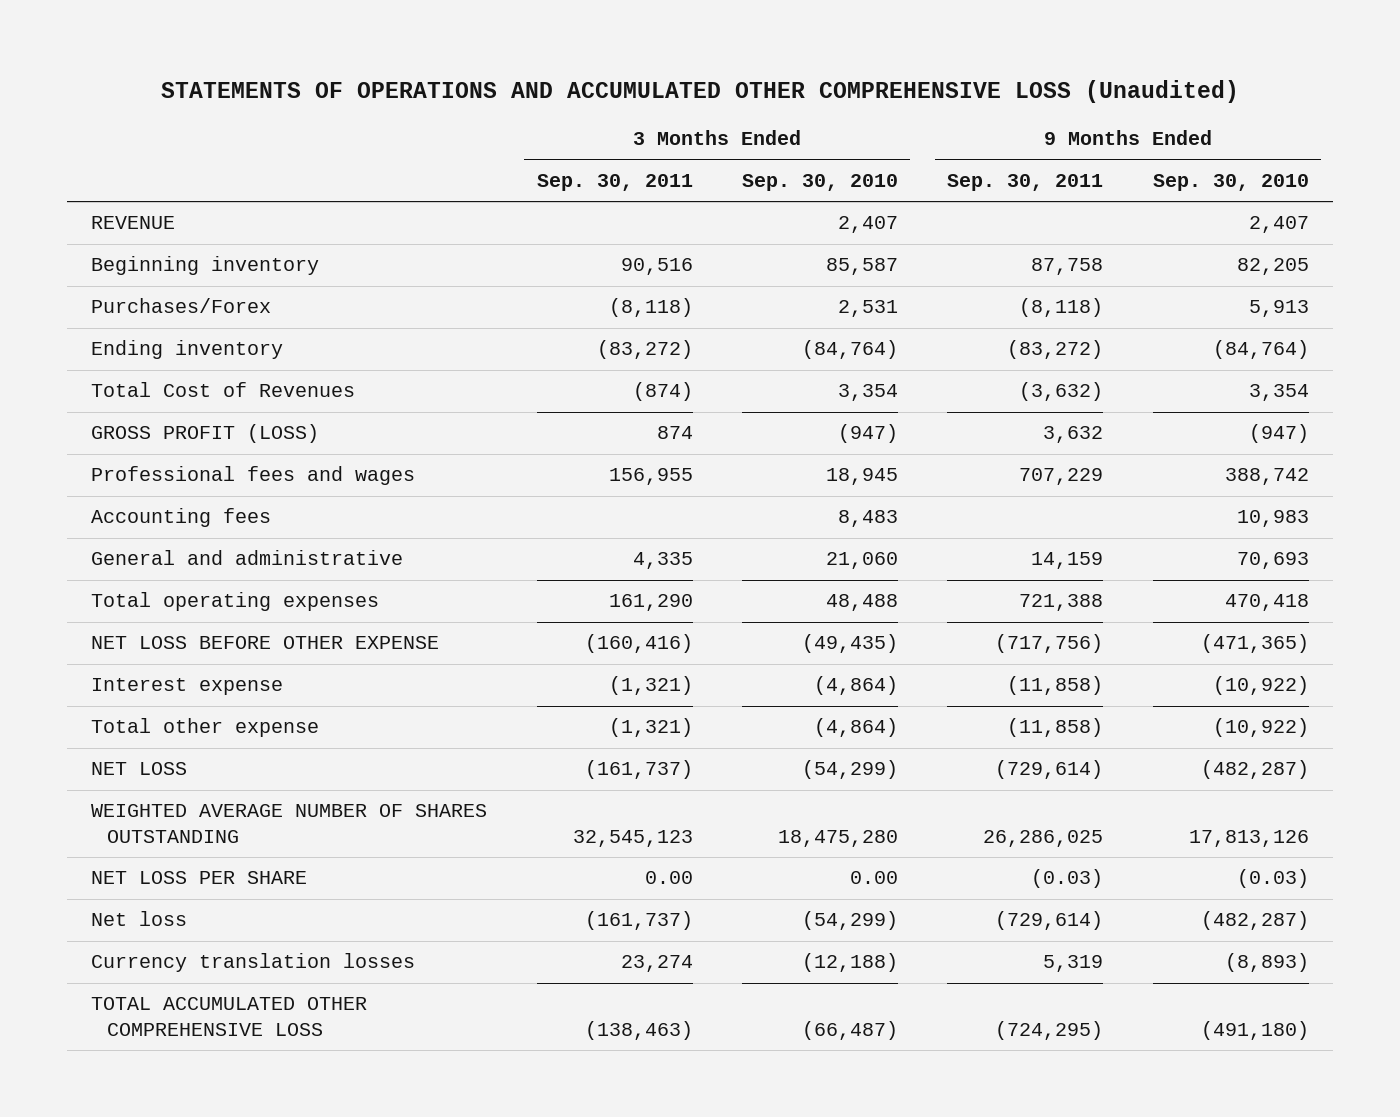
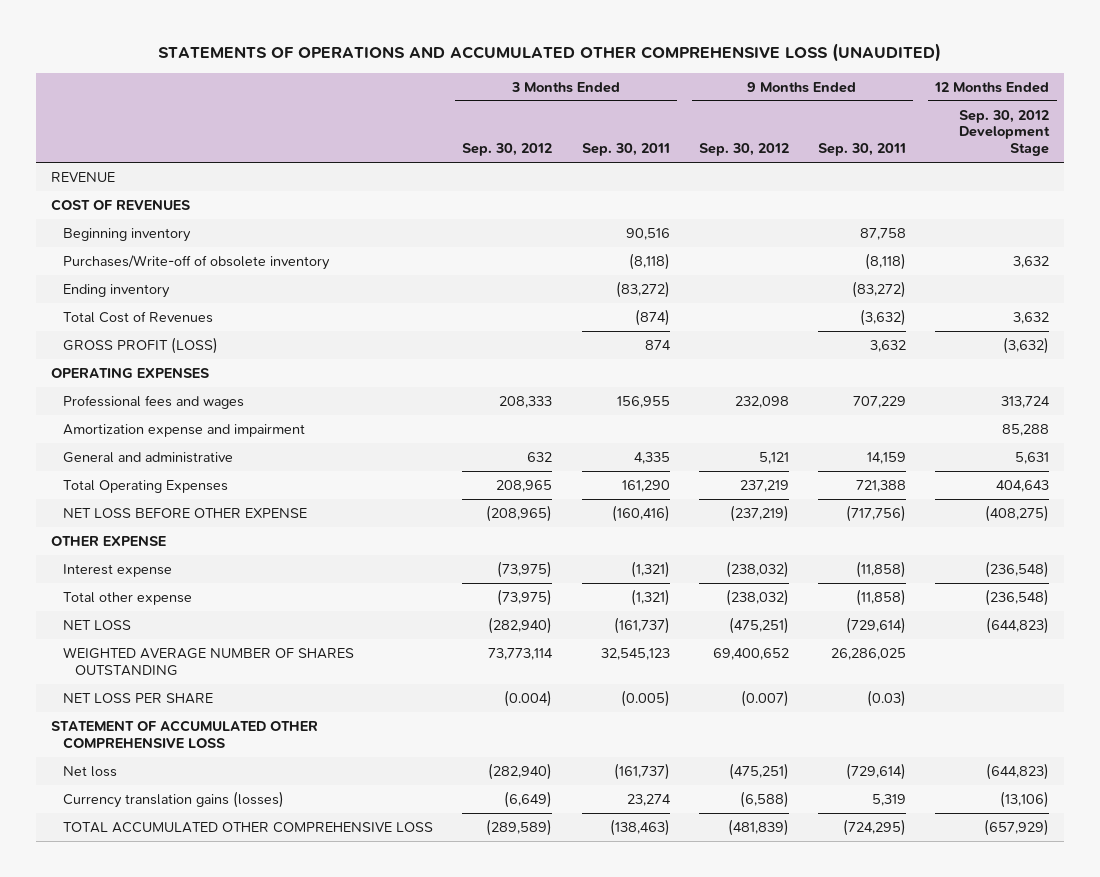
- STATEMENTS OF OPERATIONS AND ACCUMULATED OTHER COMPREHENSIVE LOSS (Unaudited)
+ STATEMENTS OF OPERATIONS AND ACCUMULATED OTHER COMPREHENSIVE LOSS (UNAUDITED)
- | 3 Months Ended Sep. 30, 2011 | 3 Months Ended Sep. 30, 2010 | 9 Months Ended Sep. 30, 2011 | 9 Months Ended Sep. 30, 2010
+ | 3 Months Ended Sep. 30, 2012 | 3 Months Ended Sep. 30, 2011 | 9 Months Ended Sep. 30, 2012 | 9 Months Ended Sep. 30, 2011 | 12 Months Ended Sep. 30, 2012 Development Stage
+ COST OF REVENUES
- Purchases/Forex | (8,118) | 2,531 | (8,118) | 5,913
+ Purchases/Write-off of obsolete inventory | | (8,118) | | (8,118) | 3,632
+ OPERATING EXPENSES
- Accounting fees | | 8,483 | | 10,983
+ Amortization expense and impairment | | | | | 85,288
- Total operating expenses | 161,290 | 48,488 | 721,388 | 470,418
+ Total Operating Expenses | 208,965 | 161,290 | 237,219 | 721,388 | 404,643
+ OTHER EXPENSE
- NET LOSS PER SHARE | 0.00 | 0.00 | (0.03) | (0.03)
+ NET LOSS PER SHARE | (0.004) | (0.005) | (0.007) | (0.03) |
+ STATEMENT OF ACCUMULATED OTHER COMPREHENSIVE LOSS
- Currency translation losses | 23,274 | (12,188) | 5,319 | (8,893)
+ Currency translation gains (losses) | (6,649) | 23,274 | (6,588) | 5,319 | (13,106)

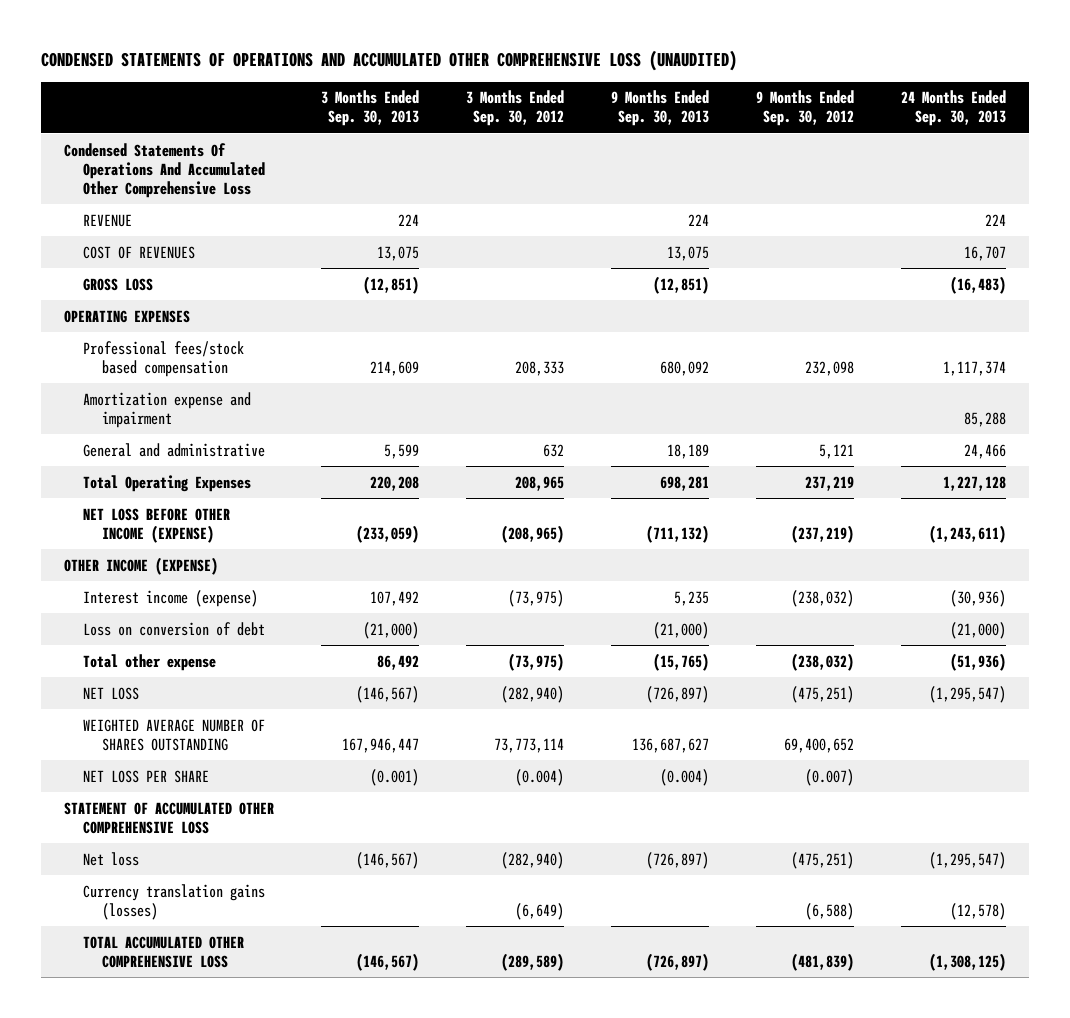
- STATEMENTS OF OPERATIONS AND ACCUMULATED OTHER COMPREHENSIVE LOSS (UNAUDITED)
+ CONDENSED STATEMENTS OF OPERATIONS AND ACCUMULATED OTHER COMPREHENSIVE LOSS (UNAUDITED)
- | 3 Months Ended Sep. 30, 2012 | 3 Months Ended Sep. 30, 2011 | 9 Months Ended Sep. 30, 2012 | 9 Months Ended Sep. 30, 2011 | 12 Months Ended Sep. 30, 2012 Development Stage
+ | 3 Months Ended Sep. 30, 2013 | 3 Months Ended Sep. 30, 2012 | 9 Months Ended Sep. 30, 2013 | 9 Months Ended Sep. 30, 2012 | 24 Months Ended Sep. 30, 2013
+ Condensed Statements Of Operations And Accumulated Other Comprehensive Loss
- Beginning inventory | | 90,516 | | 87,758 |
- Purchases/Write-off of obsolete inventory | | (8,118) | | (8,118) | 3,632
- Ending inventory | | (83,272) | | (83,272) |
- Total Cost of Revenues | | (874) | | (3,632) | 3,632
- GROSS PROFIT (LOSS) | | 874 | | 3,632 | (3,632)
+ GROSS LOSS | (12,851) | | (12,851) | | (16,483)
- Professional fees and wages | 208,333 | 156,955 | 232,098 | 707,229 | 313,724
+ Professional fees/stock based compensation | 214,609 | 208,333 | 680,092 | 232,098 | 1,117,374
- NET LOSS BEFORE OTHER EXPENSE | (208,965) | (160,416) | (237,219) | (717,756) | (408,275)
- OTHER EXPENSE
- Interest expense | (73,975) | (1,321) | (238,032) | (11,858) | (236,548)
+ NET LOSS BEFORE OTHER INCOME (EXPENSE) | (233,059) | (208,965) | (711,132) | (237,219) | (1,243,611)
+ OTHER INCOME (EXPENSE)
+ Interest income (expense) | 107,492 | (73,975) | 5,235 | (238,032) | (30,936)
+ Loss on conversion of debt | (21,000) | | (21,000) | | (21,000)

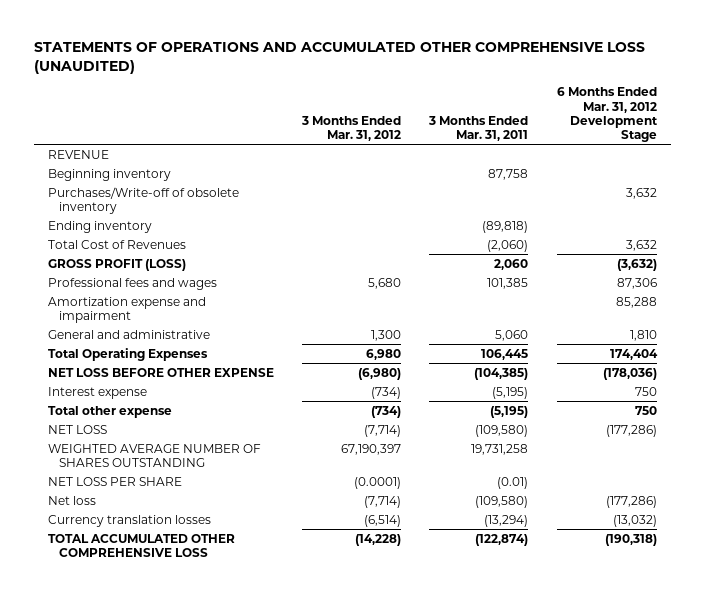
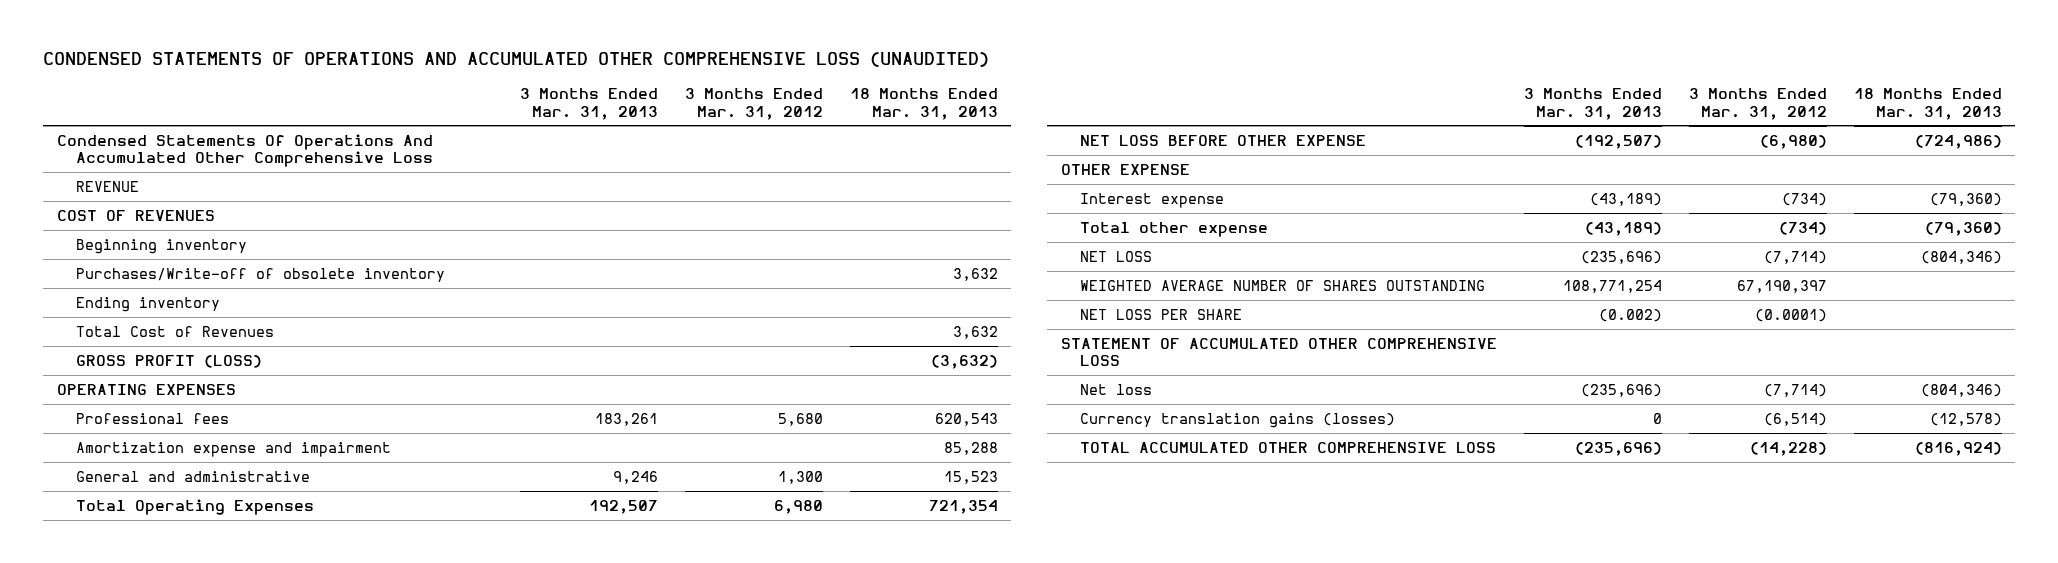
- STATEMENTS OF OPERATIONS AND ACCUMULATED OTHER COMPREHENSIVE LOSS (UNAUDITED)
+ CONDENSED STATEMENTS OF OPERATIONS AND ACCUMULATED OTHER COMPREHENSIVE LOSS (UNAUDITED)
- | 3 Months Ended Mar. 31, 2012 | 3 Months Ended Mar. 31, 2011 | 6 Months Ended Mar. 31, 2012 Development Stage
+ | 3 Months Ended Mar. 31, 2013 | 3 Months Ended Mar. 31, 2012 | 18 Months Ended Mar. 31, 2013
+ Condensed Statements Of Operations And Accumulated Other Comprehensive Loss
+ COST OF REVENUES
- Professional fees and wages | 5,680 | 101,385 | 87,306
+ OPERATING EXPENSES
+ Professional fees | 183,261 | 5,680 | 620,543
+ OTHER EXPENSE
+ STATEMENT OF ACCUMULATED OTHER COMPREHENSIVE LOSS
- Currency translation losses | (6,514) | (13,294) | (13,032)
+ Currency translation gains (losses) | 0 | (6,514) | (12,578)

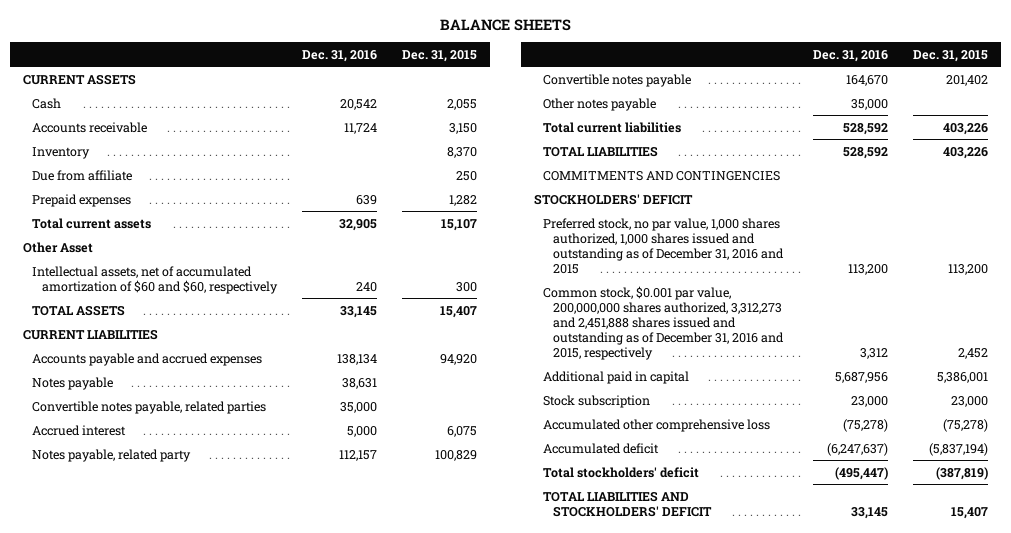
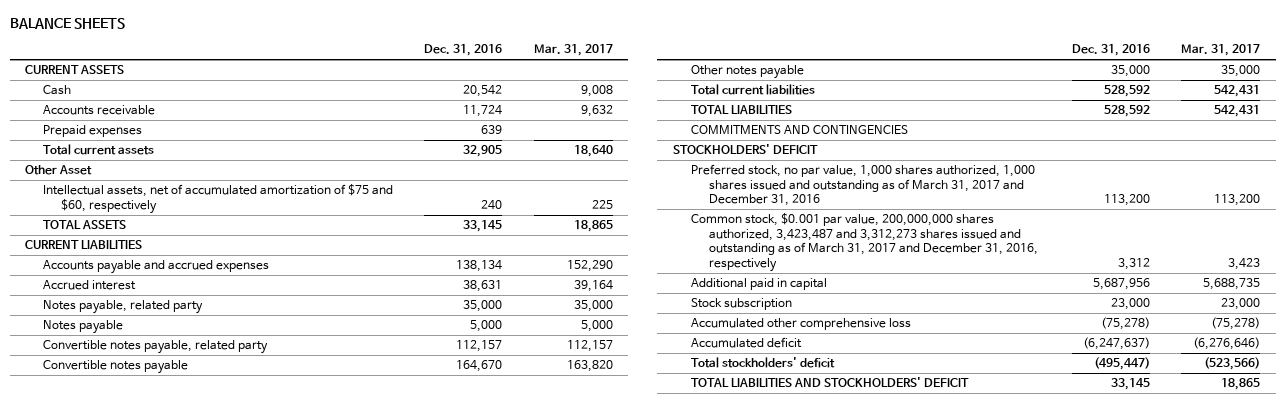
- | Dec. 31, 2016 | Dec. 31, 2015
+ | Dec. 31, 2016 | Mar. 31, 2017
- Inventory | | 8,370
- Due from affiliate | | 250
- Intellectual assets, net of accumulated amortization of $60 and $60, respectively | 240 | 300
+ Intellectual assets, net of accumulated amortization of $75 and $60, respectively | 240 | 225
- Notes payable | 38,631 |
- Convertible notes payable, related parties | 35,000 |
- Accrued interest | 5,000 | 6,075
- Notes payable, related party | 112,157 | 100,829
+ Accrued interest | 38,631 | 39,164
+ Notes payable, related party | 35,000 | 35,000
+ Notes payable | 5,000 | 5,000
+ Convertible notes payable, related party | 112,157 | 112,157
- Preferred stock, no par value, 1,000 shares authorized, 1,000 shares issued and outstanding as of December 31, 2016 and 2015 | 113,200 | 113,200
- Common stock, $0.001 par value, 200,000,000 shares authorized, 3,312,273 and 2,451,888 shares issued and outstanding as of December 31, 2016 and 2015, respectively | 3,312 | 2,452
+ Preferred stock, no par value, 1,000 shares authorized, 1,000 shares issued and outstanding as of March 31, 2017 and December 31, 2016 | 113,200 | 113,200
+ Common stock, $0.001 par value, 200,000,000 shares authorized, 3,423,487 and 3,312,273 shares issued and outstanding as of March 31, 2017 and December 31, 2016, respectively | 3,312 | 3,423

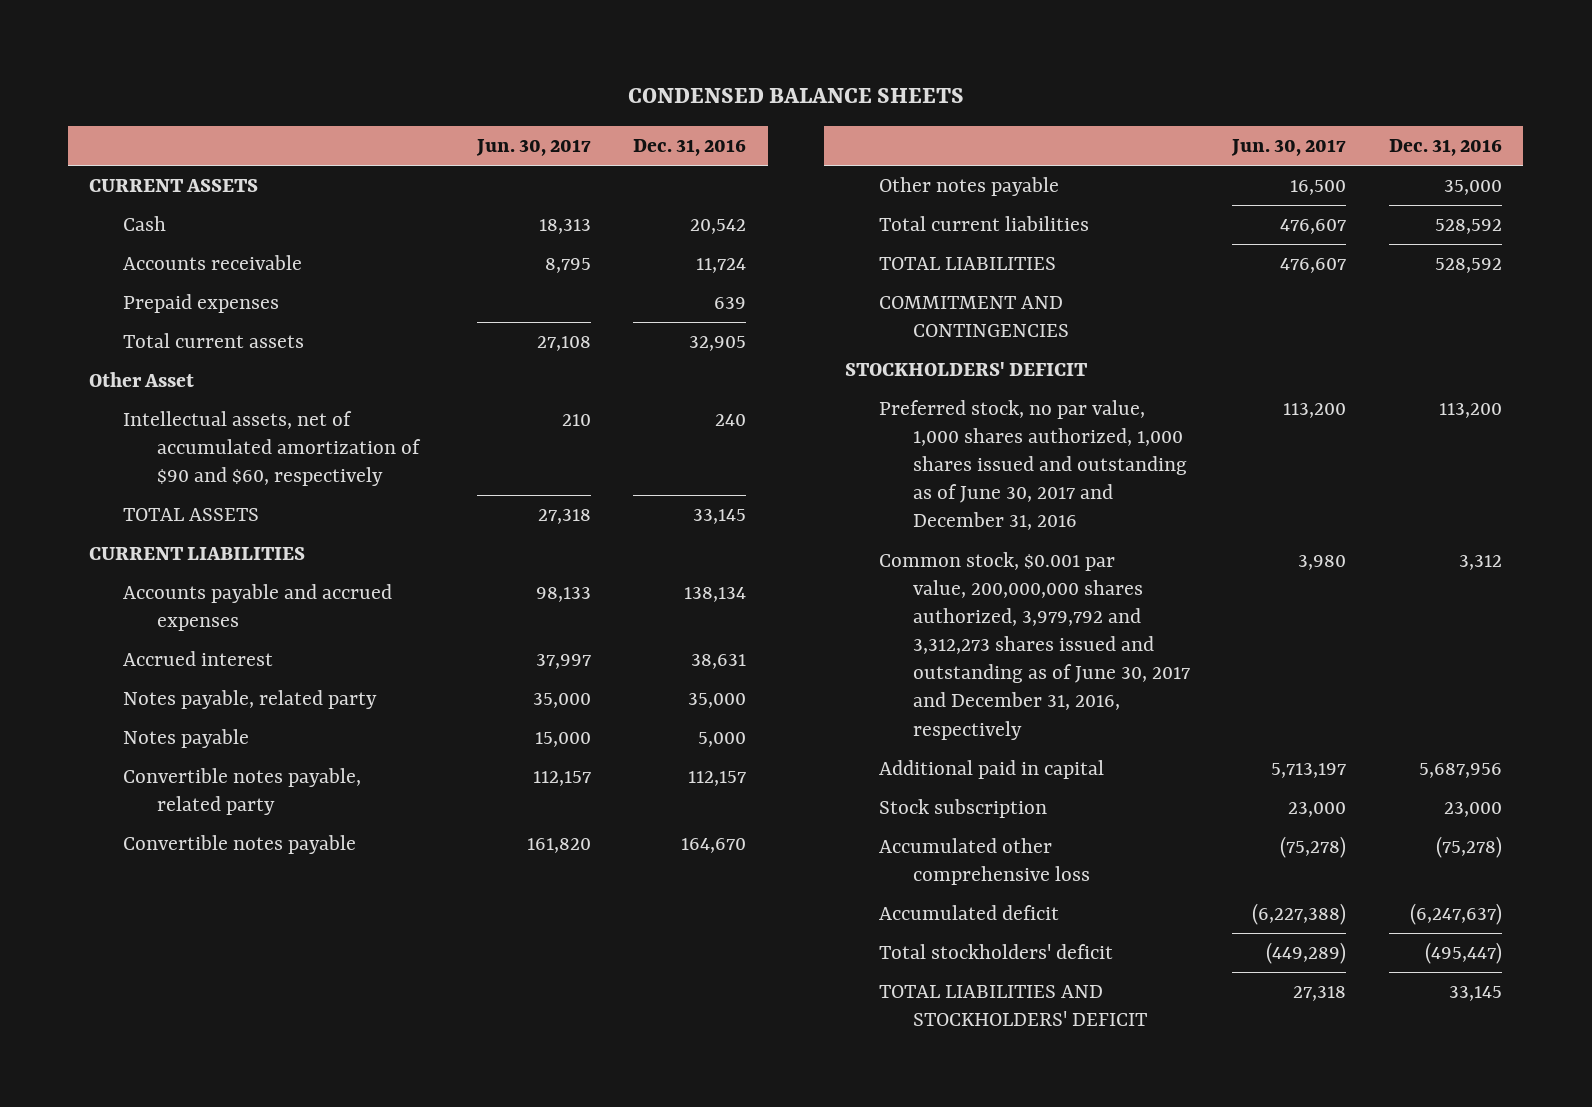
- BALANCE SHEETS
+ CONDENSED BALANCE SHEETS
- | Dec. 31, 2016 | Mar. 31, 2017
+ | Jun. 30, 2017 | Dec. 31, 2016
- Intellectual assets, net of accumulated amortization of $75 and $60, respectively | 240 | 225
+ Intellectual assets, net of accumulated amortization of $90 and $60, respectively | 210 | 240
- COMMITMENTS AND CONTINGENCIES
+ COMMITMENT AND CONTINGENCIES
- Preferred stock, no par value, 1,000 shares authorized, 1,000 shares issued and outstanding as of March 31, 2017 and December 31, 2016 | 113,200 | 113,200
- Common stock, $0.001 par value, 200,000,000 shares authorized, 3,423,487 and 3,312,273 shares issued and outstanding as of March 31, 2017 and December 31, 2016, respectively | 3,312 | 3,423
+ Preferred stock, no par value, 1,000 shares authorized, 1,000 shares issued and outstanding as of June 30, 2017 and December 31, 2016 | 113,200 | 113,200
+ Common stock, $0.001 par value, 200,000,000 shares authorized, 3,979,792 and 3,312,273 shares issued and outstanding as of June 30, 2017 and December 31, 2016, respectively | 3,980 | 3,312

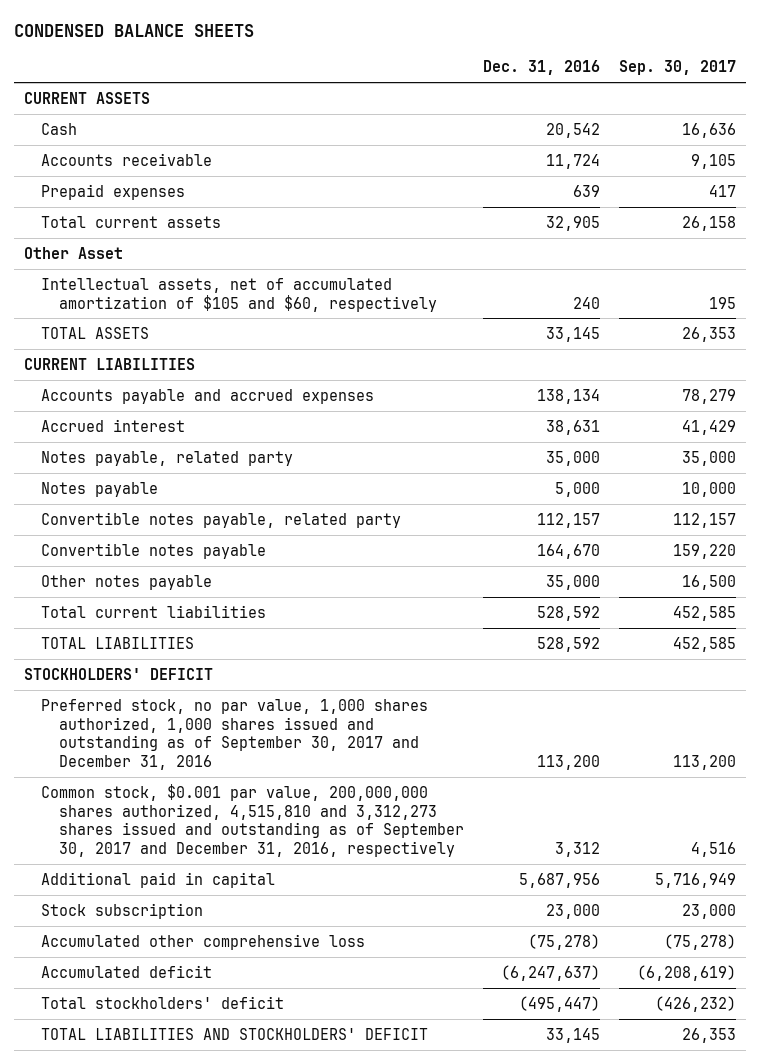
- | Jun. 30, 2017 | Dec. 31, 2016
+ | Dec. 31, 2016 | Sep. 30, 2017
- Intellectual assets, net of accumulated amortization of $90 and $60, respectively | 210 | 240
+ Intellectual assets, net of accumulated amortization of $105 and $60, respectively | 240 | 195
- COMMITMENT AND CONTINGENCIES
- Preferred stock, no par value, 1,000 shares authorized, 1,000 shares issued and outstanding as of June 30, 2017 and December 31, 2016 | 113,200 | 113,200
- Common stock, $0.001 par value, 200,000,000 shares authorized, 3,979,792 and 3,312,273 shares issued and outstanding as of June 30, 2017 and December 31, 2016, respectively | 3,980 | 3,312
+ Preferred stock, no par value, 1,000 shares authorized, 1,000 shares issued and outstanding as of September 30, 2017 and December 31, 2016 | 113,200 | 113,200
+ Common stock, $0.001 par value, 200,000,000 shares authorized, 4,515,810 and 3,312,273 shares issued and outstanding as of September 30, 2017 and December 31, 2016, respectively | 3,312 | 4,516

